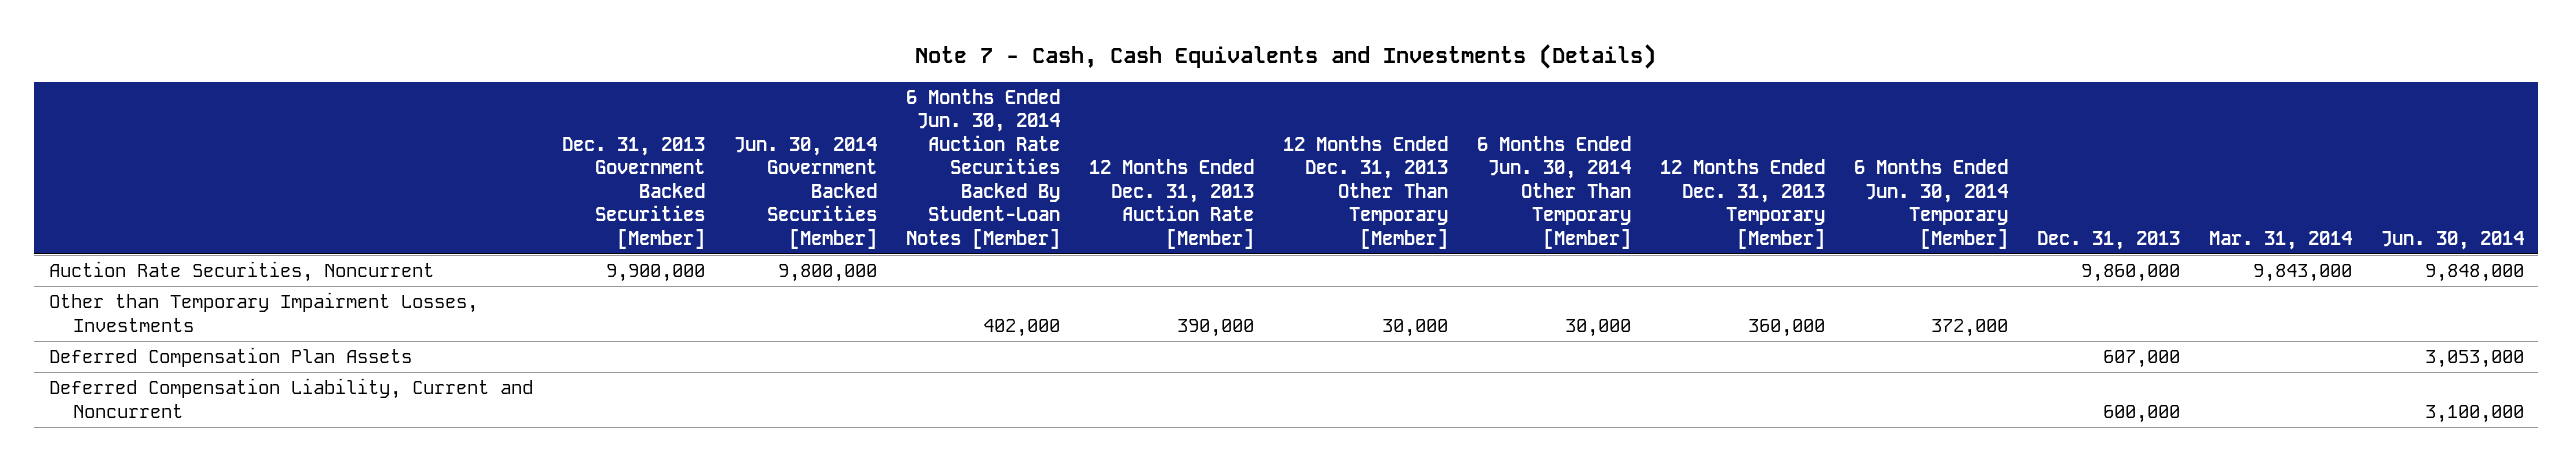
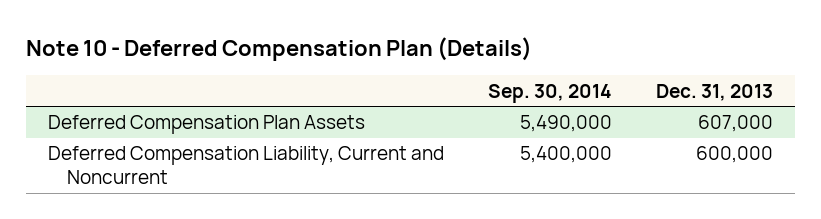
- Note 7 - Cash, Cash Equivalents and Investments (Details)
+ Note 10 - Deferred Compensation Plan (Details)
- | Dec. 31, 2013 Government Backed Securities [Member] | Jun. 30, 2014 Government Backed Securities [Member] | 6 Months Ended Jun. 30, 2014 Auction Rate Securities Backed By Student-Loan Notes [Member] | 12 Months Ended Dec. 31, 2013 Auction Rate [Member] | 12 Months Ended Dec. 31, 2013 Other Than Temporary [Member] | 6 Months Ended Jun. 30, 2014 Other Than Temporary [Member] | 12 Months Ended Dec. 31, 2013 Temporary [Member] | 6 Months Ended Jun. 30, 2014 Temporary [Member] | Dec. 31, 2013 | Mar. 31, 2014 | Jun. 30, 2014
+ | Sep. 30, 2014 | Dec. 31, 2013
- Auction Rate Securities, Noncurrent | 9,900,000 | 9,800,000 | | | | | | | 9,860,000 | 9,843,000 | 9,848,000
- Other than Temporary Impairment Losses, Investments | | | 402,000 | 390,000 | 30,000 | 30,000 | 360,000 | 372,000 | | |

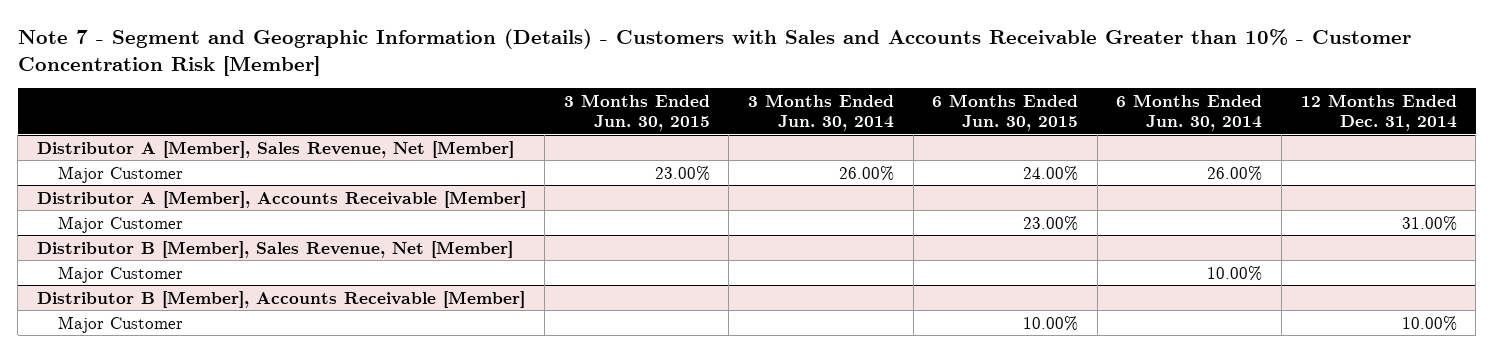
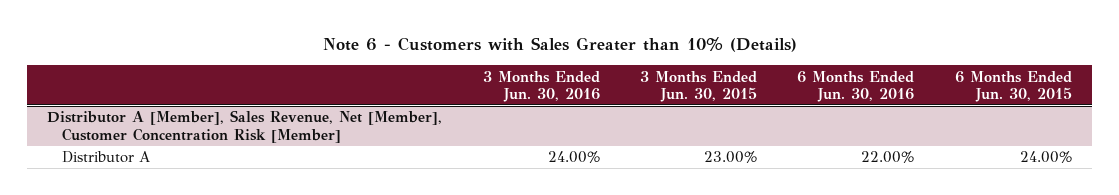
- Note 7 - Segment and Geographic Information (Details) - Customers with Sales and Accounts Receivable Greater than 10% - Customer Concentration Risk [Member]
+ Note 6 - Customers with Sales Greater than 10% (Details)
- | 3 Months Ended Jun. 30, 2015 | 3 Months Ended Jun. 30, 2014 | 6 Months Ended Jun. 30, 2015 | 6 Months Ended Jun. 30, 2014 | 12 Months Ended Dec. 31, 2014
+ | 3 Months Ended Jun. 30, 2016 | 3 Months Ended Jun. 30, 2015 | 6 Months Ended Jun. 30, 2016 | 6 Months Ended Jun. 30, 2015
- Distributor A [Member], Sales Revenue, Net [Member]
- Major Customer | 23.00% | 26.00% | 24.00% | 26.00% |
- Distributor A [Member], Accounts Receivable [Member]
- Major Customer | | | 23.00% | | 31.00%
- Distributor B [Member], Sales Revenue, Net [Member]
- Major Customer | | | | 10.00% |
- Distributor B [Member], Accounts Receivable [Member]
- Major Customer | | | 10.00% | | 10.00%
+ Distributor A [Member], Sales Revenue, Net [Member], Customer Concentration Risk [Member]
+ Distributor A | 24.00% | 23.00% | 22.00% | 24.00%

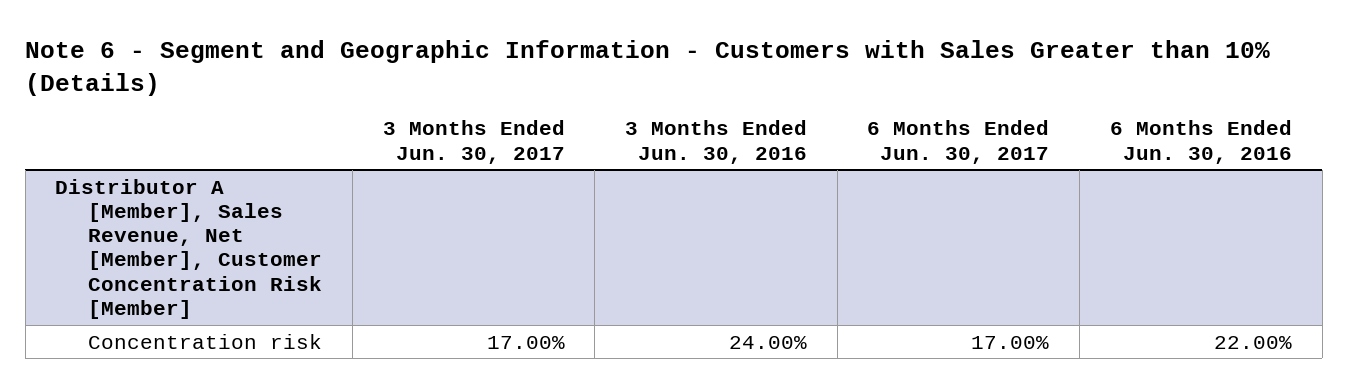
- Note 6 - Customers with Sales Greater than 10% (Details)
+ Note 6 - Segment and Geographic Information - Customers with Sales Greater than 10% (Details)
- | 3 Months Ended Jun. 30, 2016 | 3 Months Ended Jun. 30, 2015 | 6 Months Ended Jun. 30, 2016 | 6 Months Ended Jun. 30, 2015
+ | 3 Months Ended Jun. 30, 2017 | 3 Months Ended Jun. 30, 2016 | 6 Months Ended Jun. 30, 2017 | 6 Months Ended Jun. 30, 2016
@ Distributor A [Member], Sales Revenue, Net [Member], Customer Concentration Risk [Member]
- Distributor A | 24.00% | 23.00% | 22.00% | 24.00%
+ Concentration risk | 17.00% | 24.00% | 17.00% | 22.00%

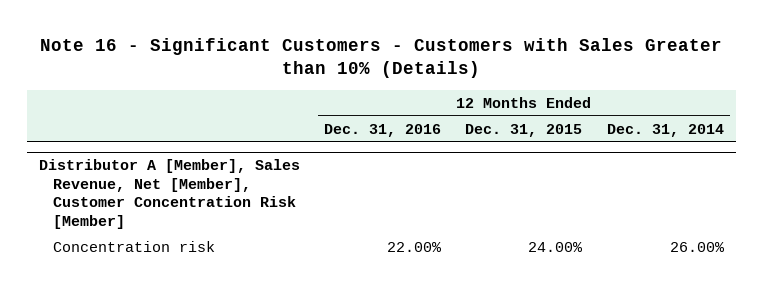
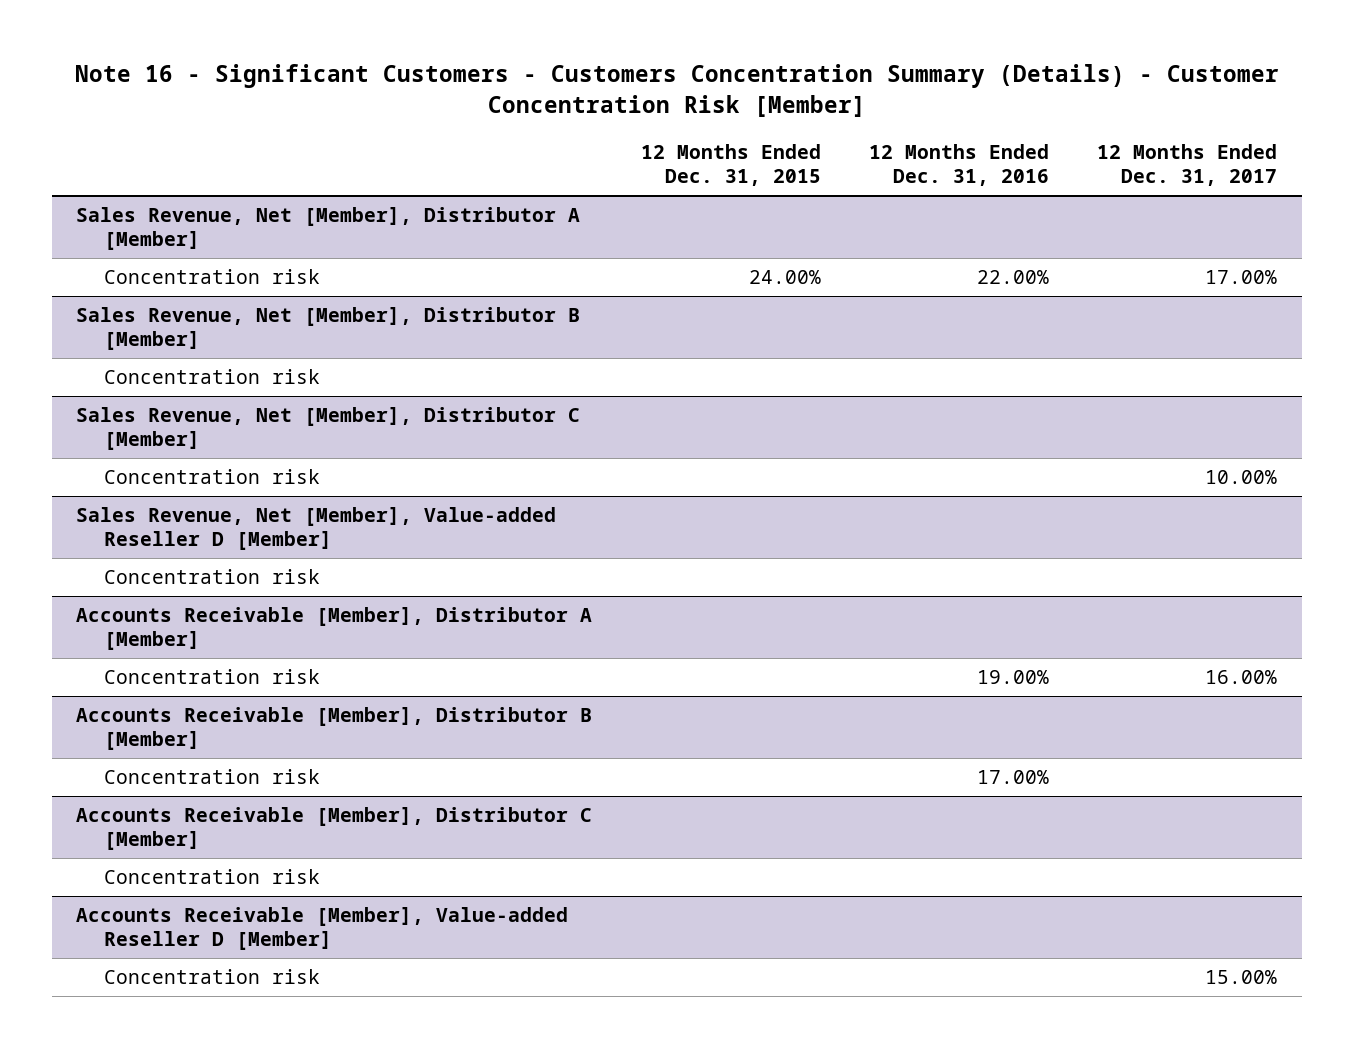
- Note 16 - Significant Customers - Customers with Sales Greater than 10% (Details)
+ Note 16 - Significant Customers - Customers Concentration Summary (Details) - Customer Concentration Risk [Member]
- | 12 Months Ended Dec. 31, 2016 | 12 Months Ended Dec. 31, 2015 | 12 Months Ended Dec. 31, 2014
+ | 12 Months Ended Dec. 31, 2015 | 12 Months Ended Dec. 31, 2016 | 12 Months Ended Dec. 31, 2017
- Distributor A [Member], Sales Revenue, Net [Member], Customer Concentration Risk [Member]
+ Sales Revenue, Net [Member], Distributor A [Member]
+ Sales Revenue, Net [Member], Distributor B [Member]
+ Concentration risk
+ Sales Revenue, Net [Member], Distributor C [Member]
+ Concentration risk | | | 10.00%
+ Sales Revenue, Net [Member], Value-added Reseller D [Member]
+ Concentration risk
+ Accounts Receivable [Member], Distributor A [Member]
+ Concentration risk | | 19.00% | 16.00%
+ Accounts Receivable [Member], Distributor B [Member]
+ Concentration risk | | 17.00% |
+ Accounts Receivable [Member], Distributor C [Member]
+ Concentration risk
+ Accounts Receivable [Member], Value-added Reseller D [Member]
+ Concentration risk | | | 15.00%

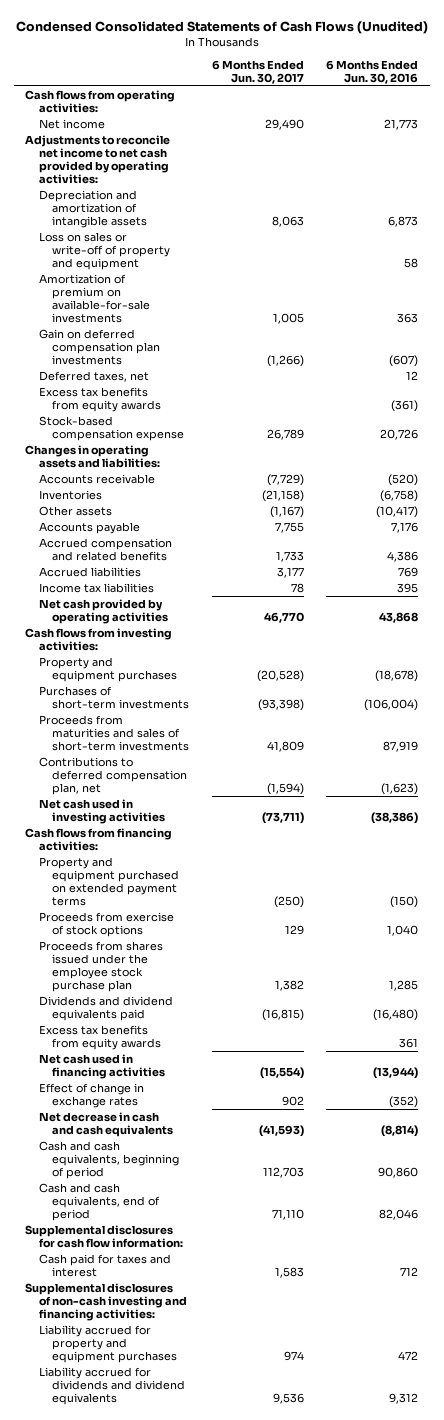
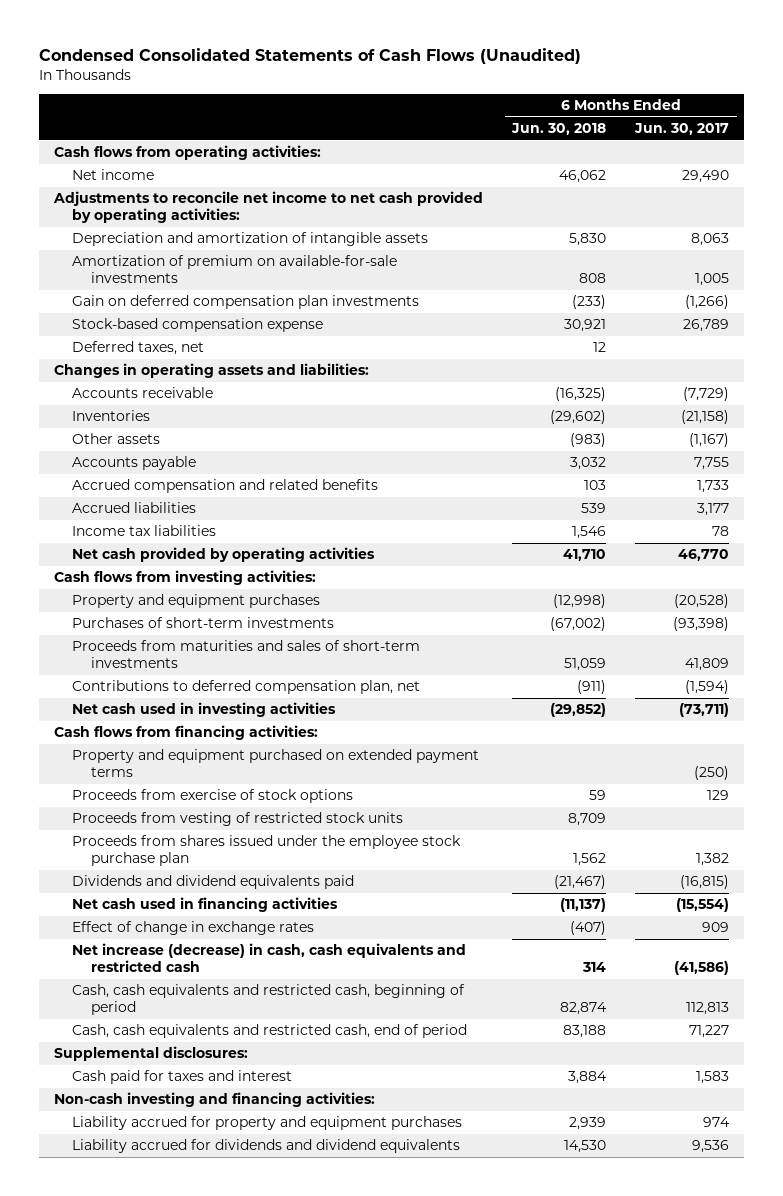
- Condensed Consolidated Statements of Cash Flows (Unudited)
+ Condensed Consolidated Statements of Cash Flows (Unaudited)
- | 6 Months Ended Jun. 30, 2017 | 6 Months Ended Jun. 30, 2016
+ | 6 Months Ended Jun. 30, 2018 | 6 Months Ended Jun. 30, 2017
- Loss on sales or write-off of property and equipment | | 58
- Excess tax benefits from equity awards | | (361)
moved down: Deferred taxes, net | 12 |
+ Proceeds from vesting of restricted stock units | 8,709 |
- Excess tax benefits from equity awards | | 361
- Effect of change in exchange rates | 902 | (352)
- Net decrease in cash and cash equivalents | (41,593) | (8,814)
- Cash and cash equivalents, beginning of period | 112,703 | 90,860
- Cash and cash equivalents, end of period | 71,110 | 82,046
- Supplemental disclosures for cash flow information:
+ Effect of change in exchange rates | (407) | 909
+ Net increase (decrease) in cash, cash equivalents and restricted cash | 314 | (41,586)
+ Cash, cash equivalents and restricted cash, beginning of period | 82,874 | 112,813
+ Cash, cash equivalents and restricted cash, end of period | 83,188 | 71,227
+ Supplemental disclosures:
- Supplemental disclosures of non-cash investing and financing activities:
+ Non-cash investing and financing activities:

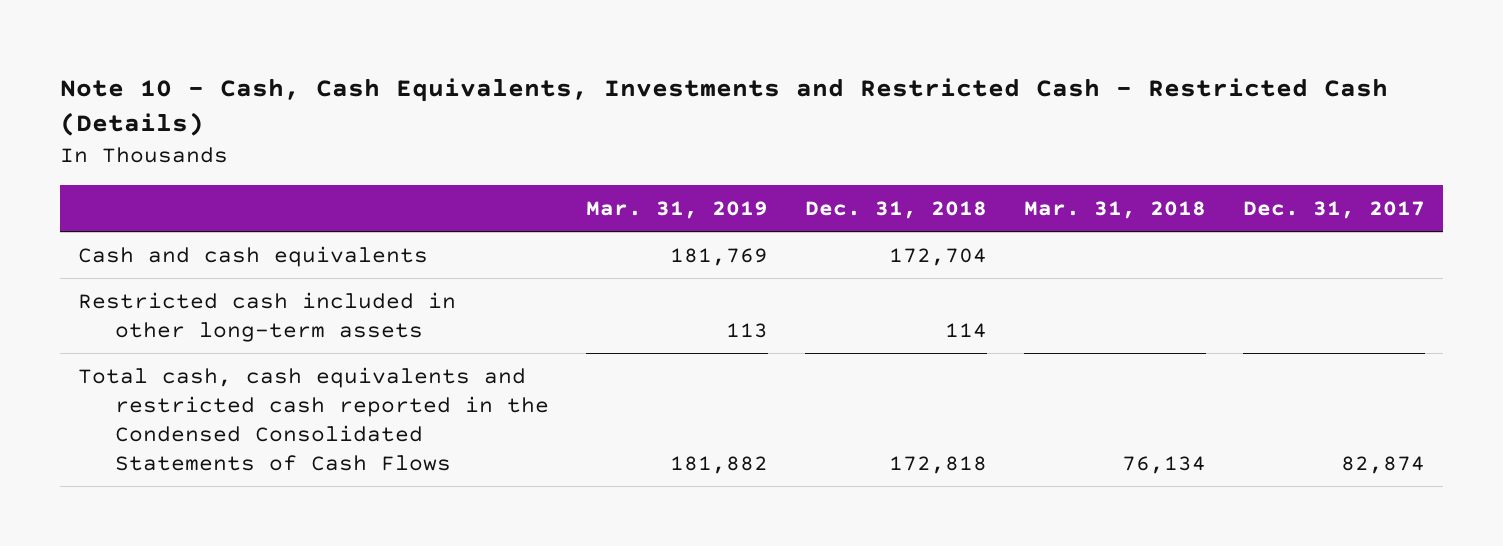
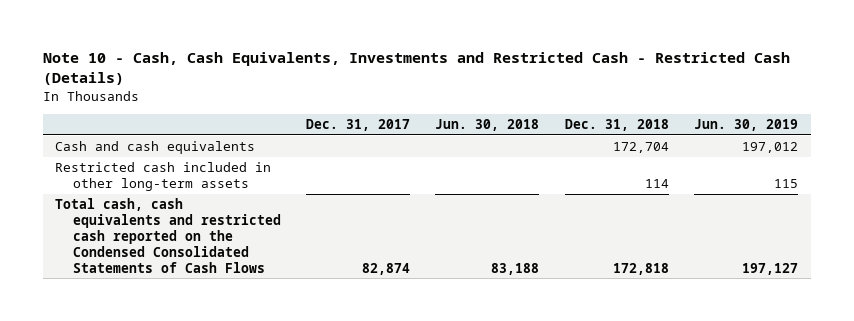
- | Mar. 31, 2019 | Dec. 31, 2018 | Mar. 31, 2018 | Dec. 31, 2017
+ | Dec. 31, 2017 | Jun. 30, 2018 | Dec. 31, 2018 | Jun. 30, 2019
- Total cash, cash equivalents and restricted cash reported in the Condensed Consolidated Statements of Cash Flows | 181,882 | 172,818 | 76,134 | 82,874
+ Total cash, cash equivalents and restricted cash reported on the Condensed Consolidated Statements of Cash Flows | 82,874 | 83,188 | 172,818 | 197,127

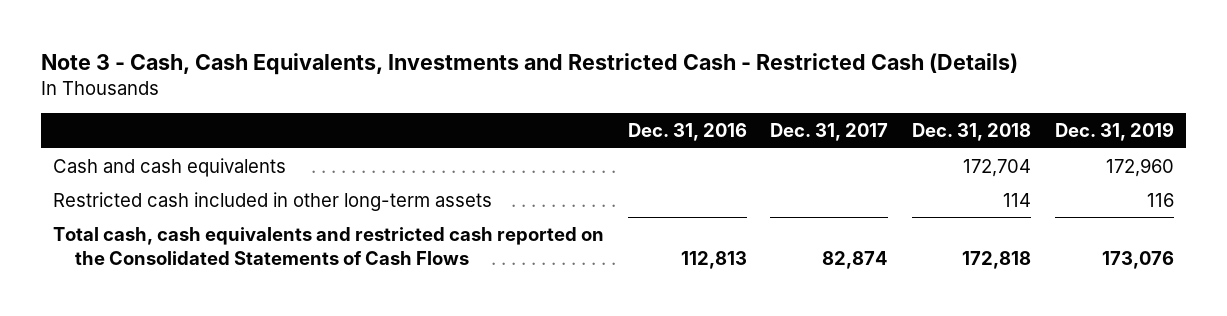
- Note 10 - Cash, Cash Equivalents, Investments and Restricted Cash - Restricted Cash (Details)
+ Note 3 - Cash, Cash Equivalents, Investments and Restricted Cash - Restricted Cash (Details)
- | Dec. 31, 2017 | Jun. 30, 2018 | Dec. 31, 2018 | Jun. 30, 2019
+ | Dec. 31, 2016 | Dec. 31, 2017 | Dec. 31, 2018 | Dec. 31, 2019
- Total cash, cash equivalents and restricted cash reported on the Condensed Consolidated Statements of Cash Flows | 82,874 | 83,188 | 172,818 | 197,127
+ Total cash, cash equivalents and restricted cash reported on the Consolidated Statements of Cash Flows | 112,813 | 82,874 | 172,818 | 173,076

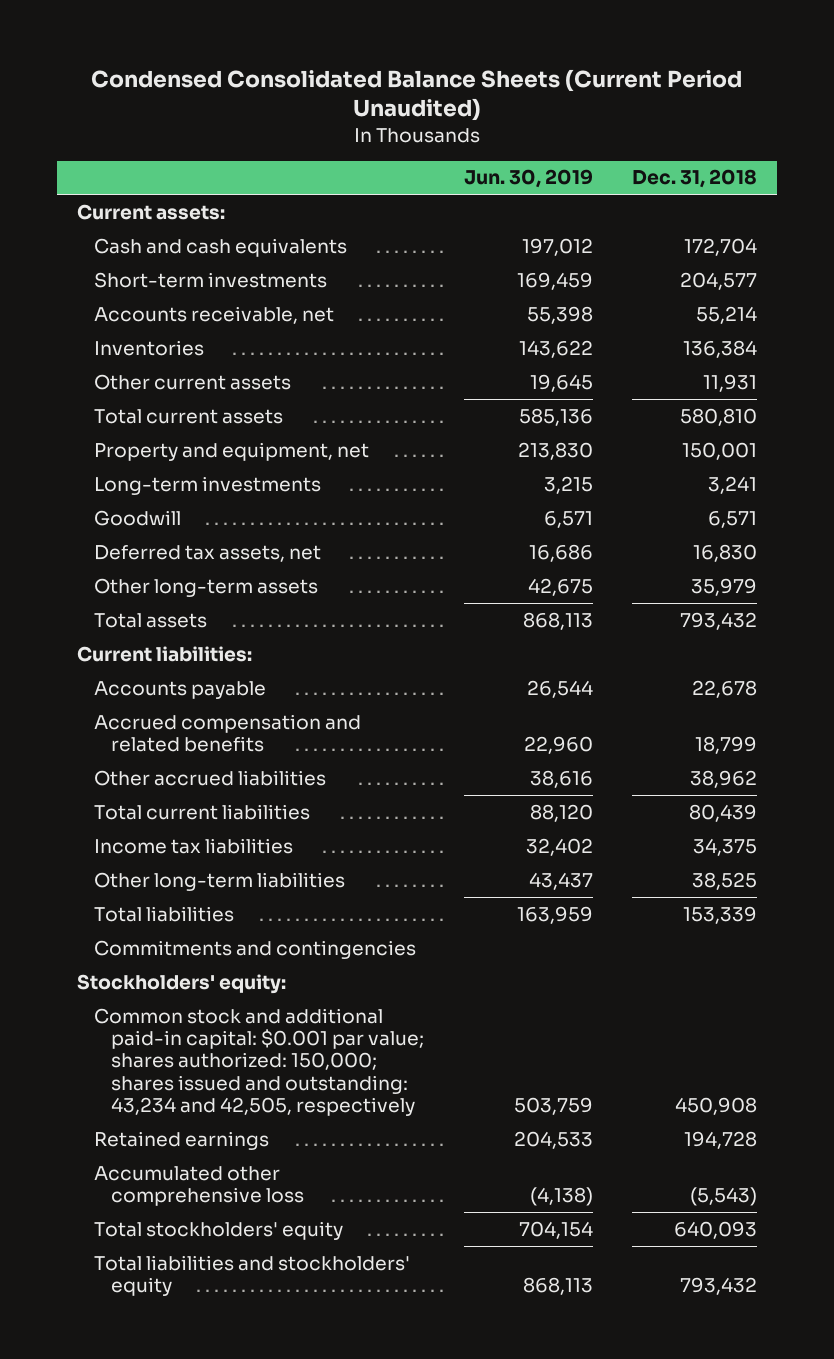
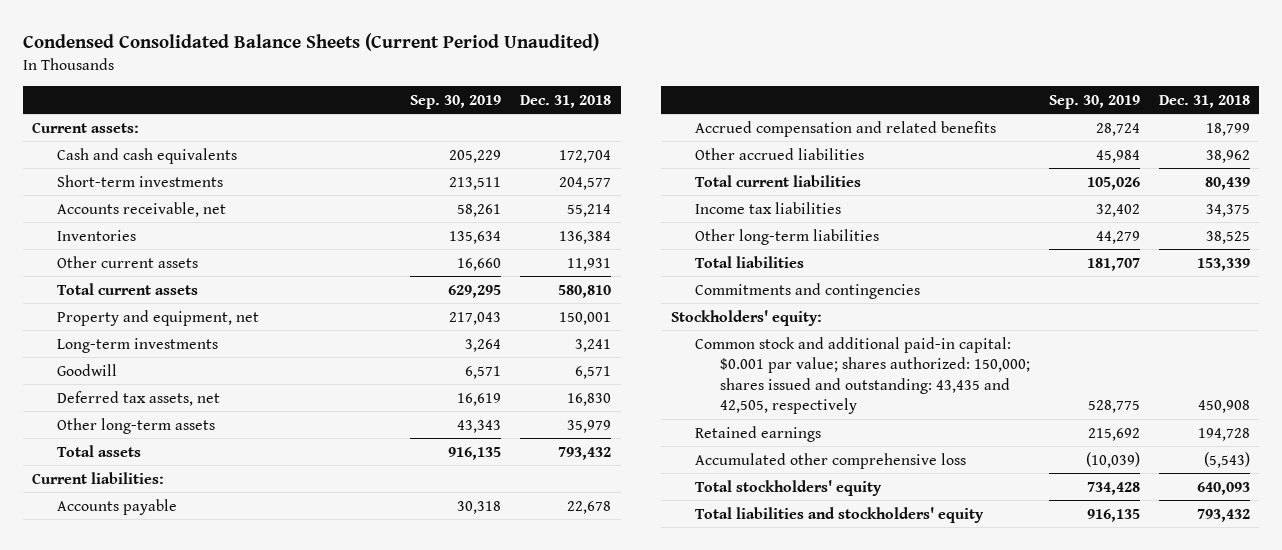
- | Jun. 30, 2019 | Dec. 31, 2018
+ | Sep. 30, 2019 | Dec. 31, 2018
- Common stock and additional paid-in capital: $0.001 par value; shares authorized: 150,000; shares issued and outstanding: 43,234 and 42,505, respectively | 503,759 | 450,908
+ Common stock and additional paid-in capital: $0.001 par value; shares authorized: 150,000; shares issued and outstanding: 43,435 and 42,505, respectively | 528,775 | 450,908

